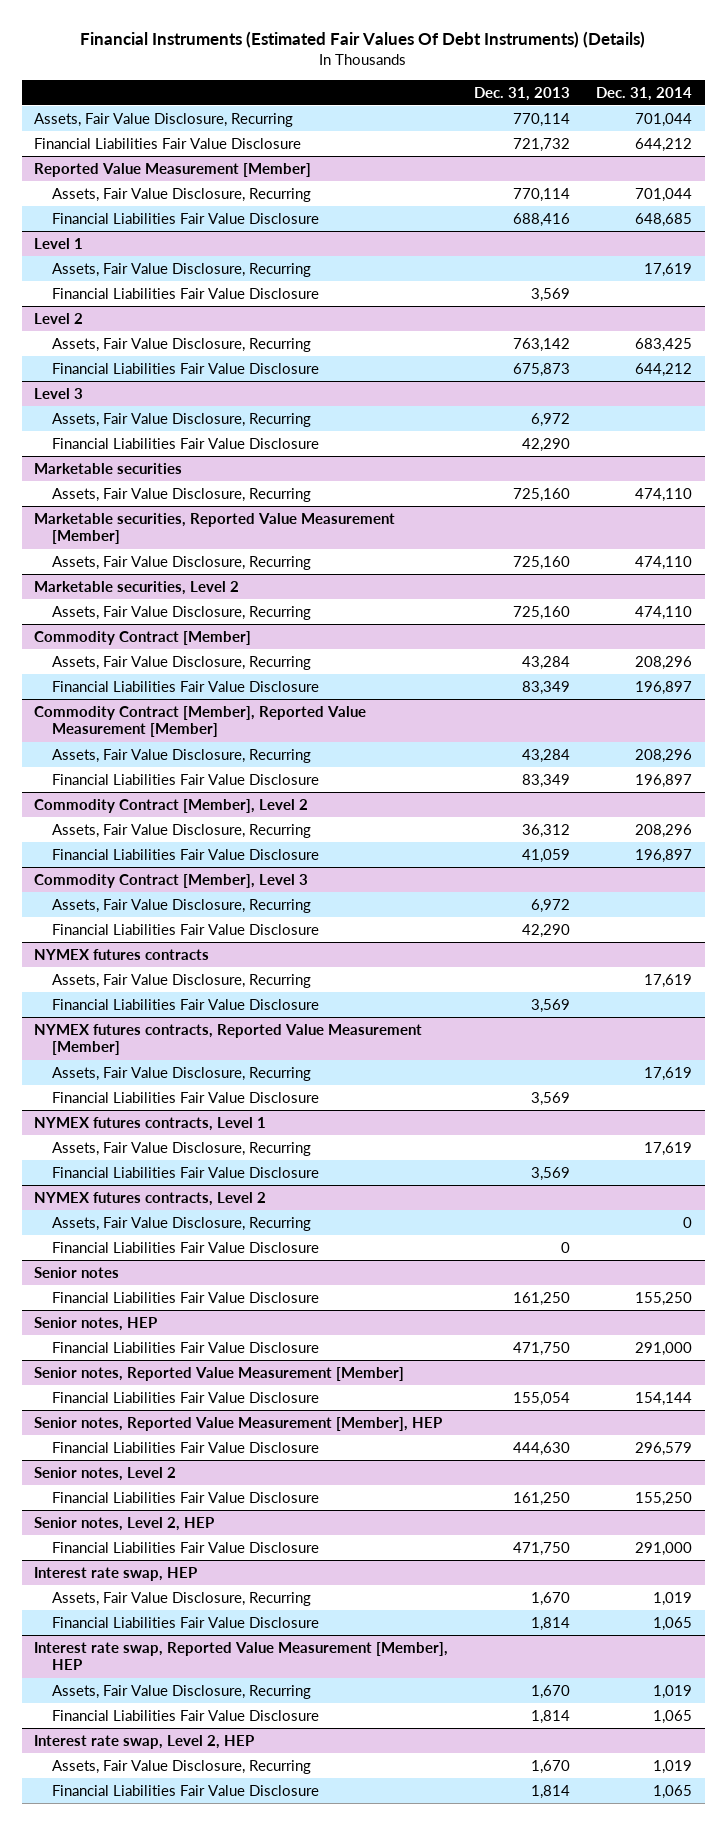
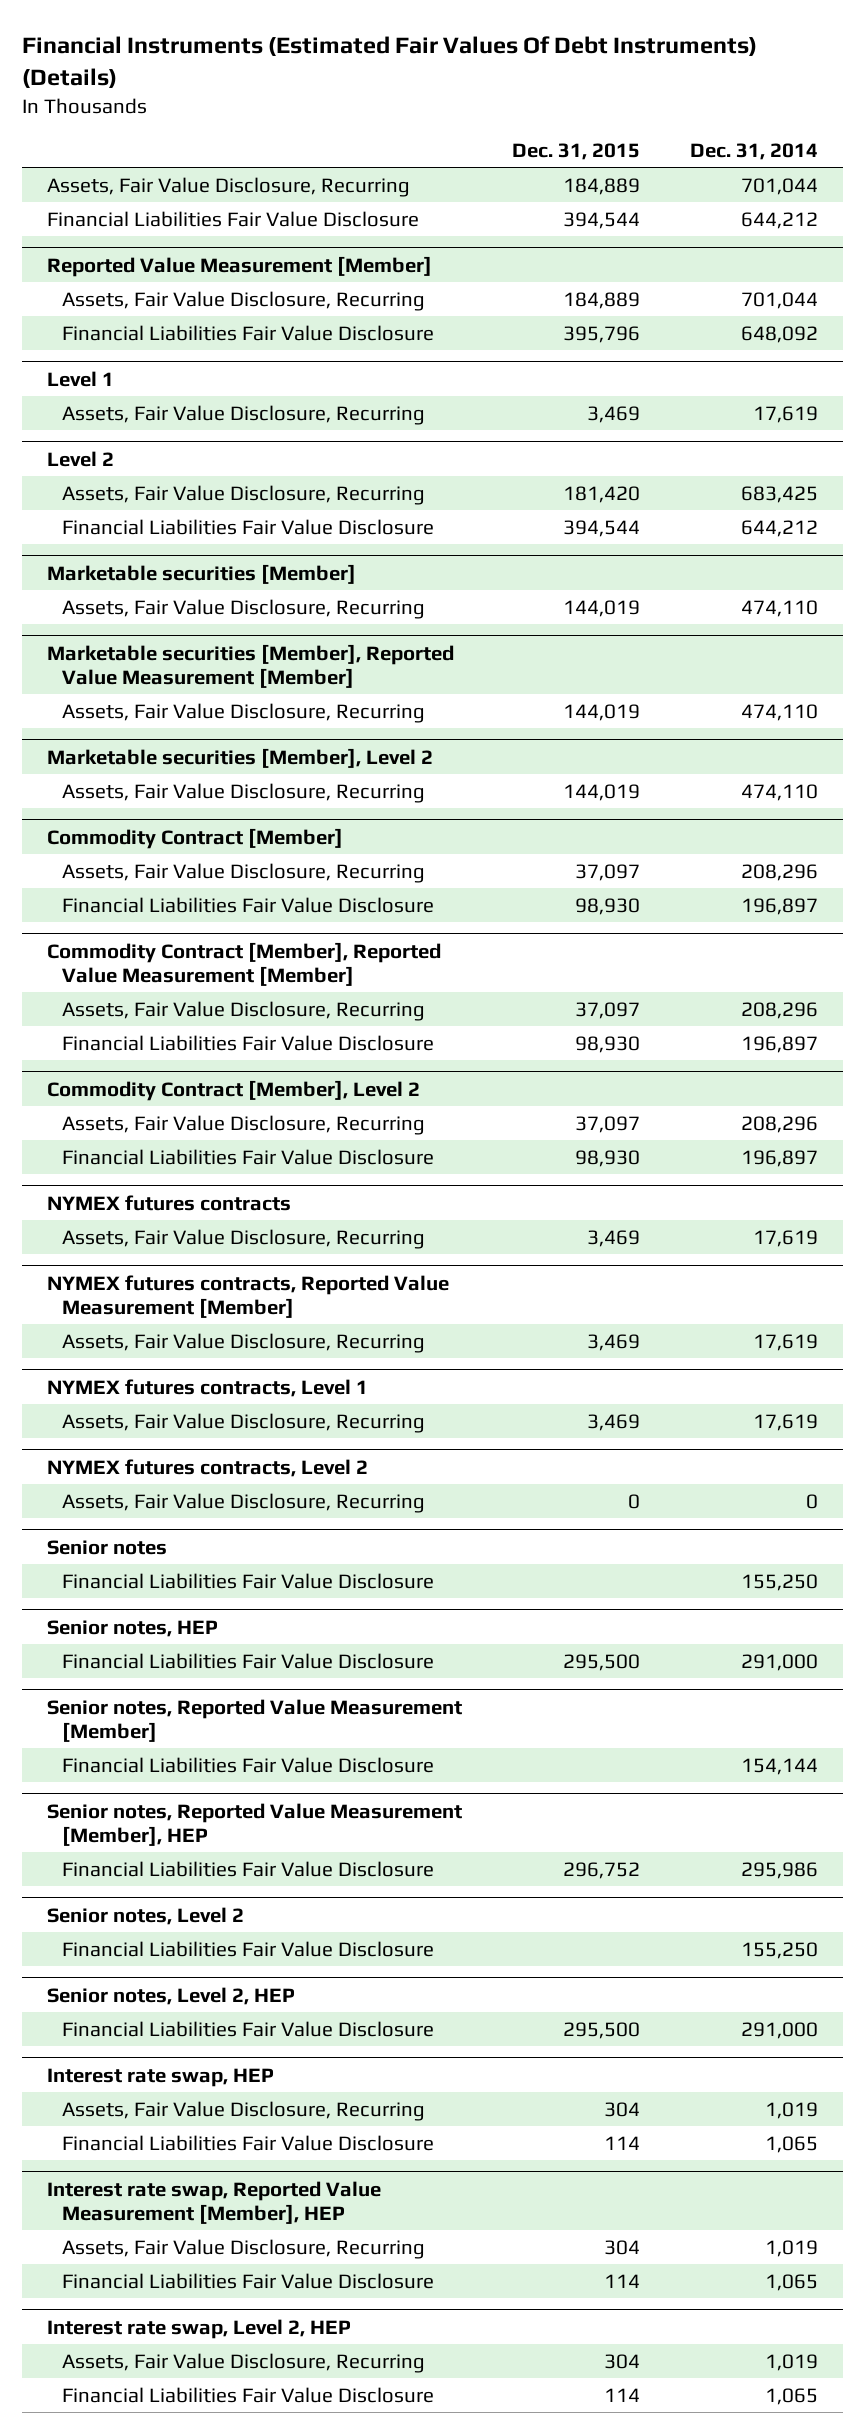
- | Dec. 31, 2013 | Dec. 31, 2014
+ | Dec. 31, 2015 | Dec. 31, 2014
@ Reported Value Measurement [Member]
- Financial Liabilities Fair Value Disclosure | 688,416 | 648,685
+ Financial Liabilities Fair Value Disclosure | 395,796 | 648,092
@ Level 1
- Financial Liabilities Fair Value Disclosure | 3,569 |
- Level 3
- Assets, Fair Value Disclosure, Recurring | 6,972 |
- Financial Liabilities Fair Value Disclosure | 42,290 |
- Marketable securities
+ Marketable securities [Member]
- Marketable securities, Reported Value Measurement [Member]
+ Marketable securities [Member], Reported Value Measurement [Member]
- Marketable securities, Level 2
+ Marketable securities [Member], Level 2
- Commodity Contract [Member], Level 3
- Assets, Fair Value Disclosure, Recurring | 6,972 |
- Financial Liabilities Fair Value Disclosure | 42,290 |
@ NYMEX futures contracts
- Financial Liabilities Fair Value Disclosure | 3,569 |
@ NYMEX futures contracts, Reported Value Measurement [Member]
- Financial Liabilities Fair Value Disclosure | 3,569 |
@ NYMEX futures contracts, Level 1
- Financial Liabilities Fair Value Disclosure | 3,569 |
@ NYMEX futures contracts, Level 2
- Financial Liabilities Fair Value Disclosure | 0 |
@ Senior notes, Reported Value Measurement [Member], HEP
- Financial Liabilities Fair Value Disclosure | 444,630 | 296,579
+ Financial Liabilities Fair Value Disclosure | 296,752 | 295,986

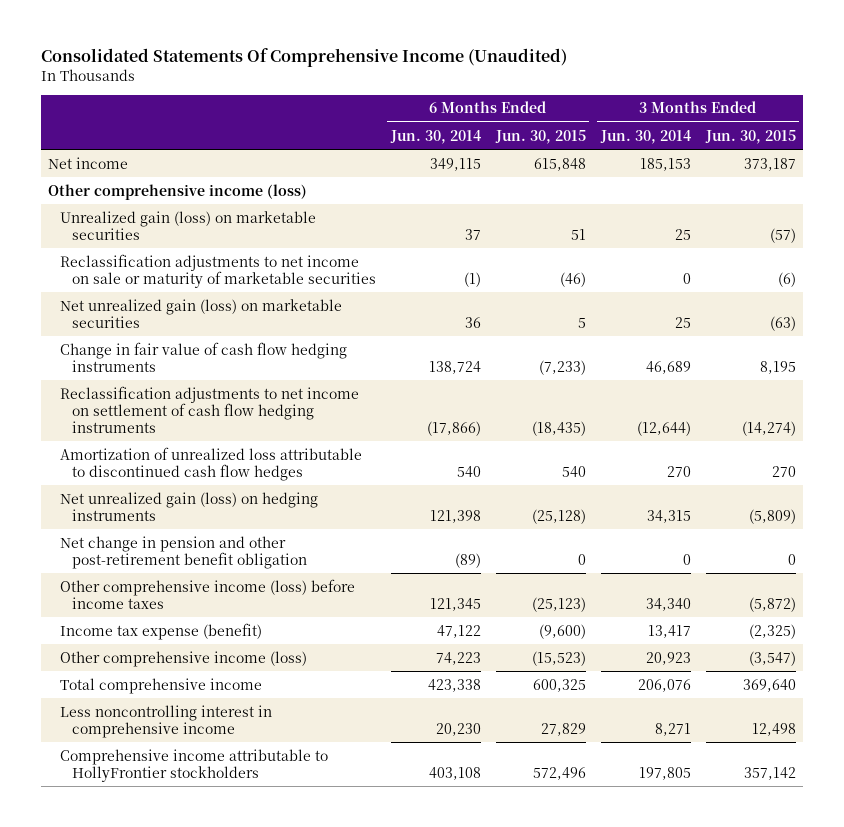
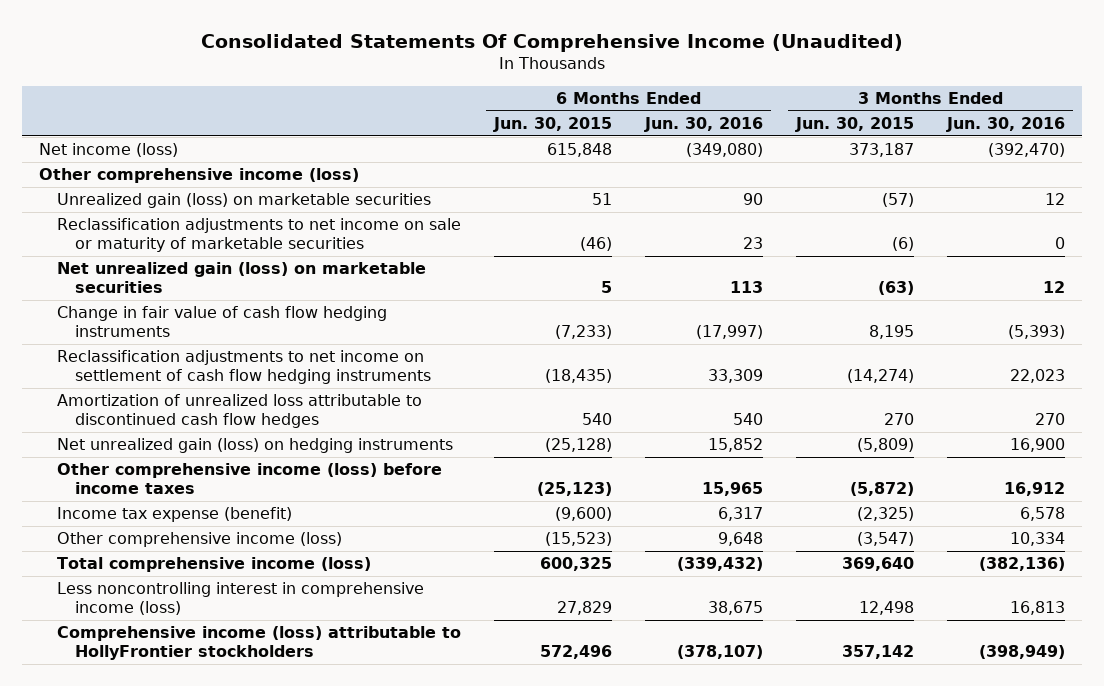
- | 6 Months Ended Jun. 30, 2014 | 6 Months Ended Jun. 30, 2015 | 3 Months Ended Jun. 30, 2014 | 3 Months Ended Jun. 30, 2015
+ | 6 Months Ended Jun. 30, 2015 | 6 Months Ended Jun. 30, 2016 | 3 Months Ended Jun. 30, 2015 | 3 Months Ended Jun. 30, 2016
- Net income | 349,115 | 615,848 | 185,153 | 373,187
+ Net income (loss) | 615,848 | (349,080) | 373,187 | (392,470)
- Net change in pension and other post-retirement benefit obligation | (89) | 0 | 0 | 0
- Total comprehensive income | 423,338 | 600,325 | 206,076 | 369,640
- Less noncontrolling interest in comprehensive income | 20,230 | 27,829 | 8,271 | 12,498
- Comprehensive income attributable to HollyFrontier stockholders | 403,108 | 572,496 | 197,805 | 357,142
+ Total comprehensive income (loss) | 600,325 | (339,432) | 369,640 | (382,136)
+ Less noncontrolling interest in comprehensive income (loss) | 27,829 | 38,675 | 12,498 | 16,813
+ Comprehensive income (loss) attributable to HollyFrontier stockholders | 572,496 | (378,107) | 357,142 | (398,949)

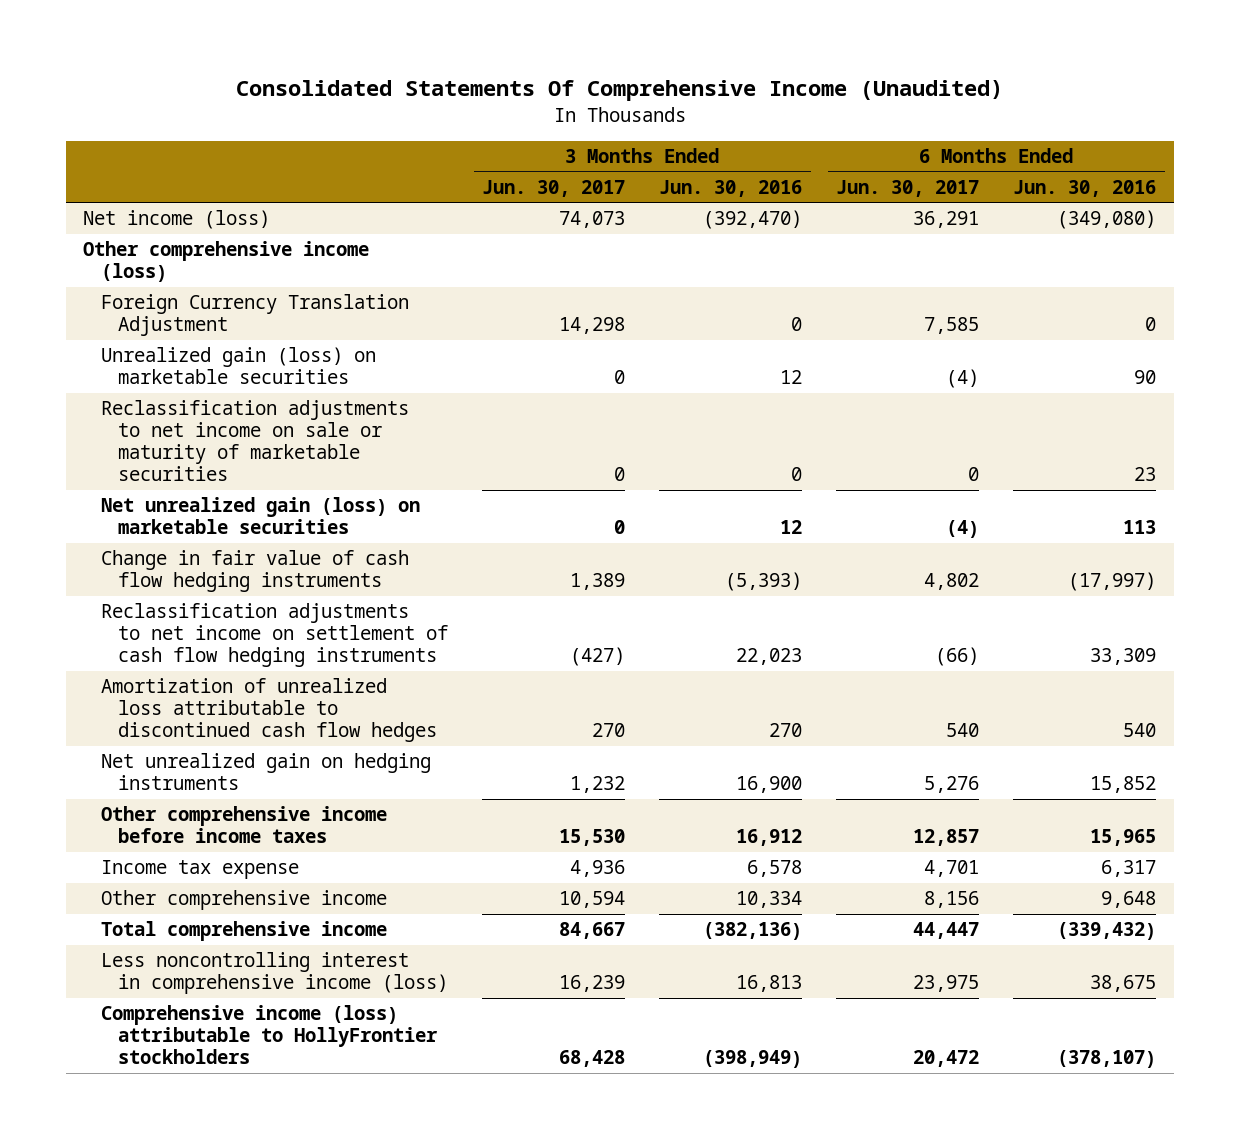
- | 6 Months Ended Jun. 30, 2015 | 6 Months Ended Jun. 30, 2016 | 3 Months Ended Jun. 30, 2015 | 3 Months Ended Jun. 30, 2016
+ | 3 Months Ended Jun. 30, 2017 | 3 Months Ended Jun. 30, 2016 | 6 Months Ended Jun. 30, 2017 | 6 Months Ended Jun. 30, 2016
+ Foreign Currency Translation Adjustment | 14,298 | 0 | 7,585 | 0
- Net unrealized gain (loss) on hedging instruments | (25,128) | 15,852 | (5,809) | 16,900
- Other comprehensive income (loss) before income taxes | (25,123) | 15,965 | (5,872) | 16,912
- Income tax expense (benefit) | (9,600) | 6,317 | (2,325) | 6,578
- Other comprehensive income (loss) | (15,523) | 9,648 | (3,547) | 10,334
- Total comprehensive income (loss) | 600,325 | (339,432) | 369,640 | (382,136)
+ Net unrealized gain on hedging instruments | 1,232 | 16,900 | 5,276 | 15,852
+ Other comprehensive income before income taxes | 15,530 | 16,912 | 12,857 | 15,965
+ Income tax expense | 4,936 | 6,578 | 4,701 | 6,317
+ Other comprehensive income | 10,594 | 10,334 | 8,156 | 9,648
+ Total comprehensive income | 84,667 | (382,136) | 44,447 | (339,432)

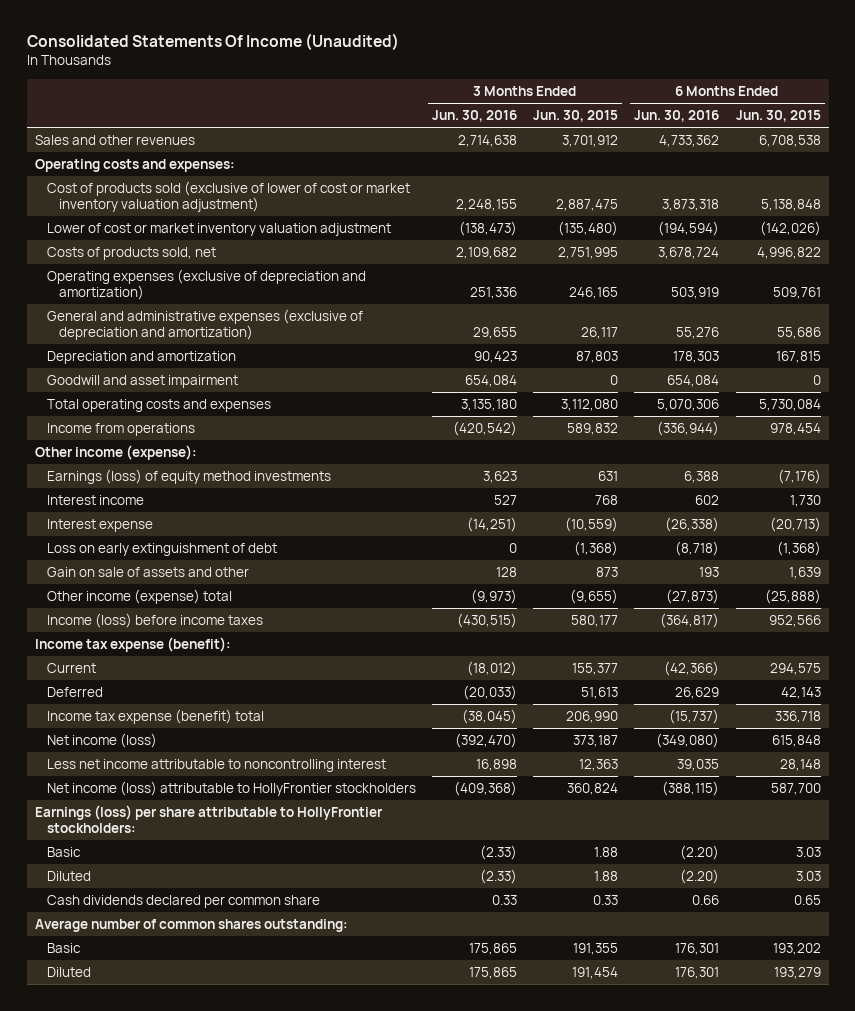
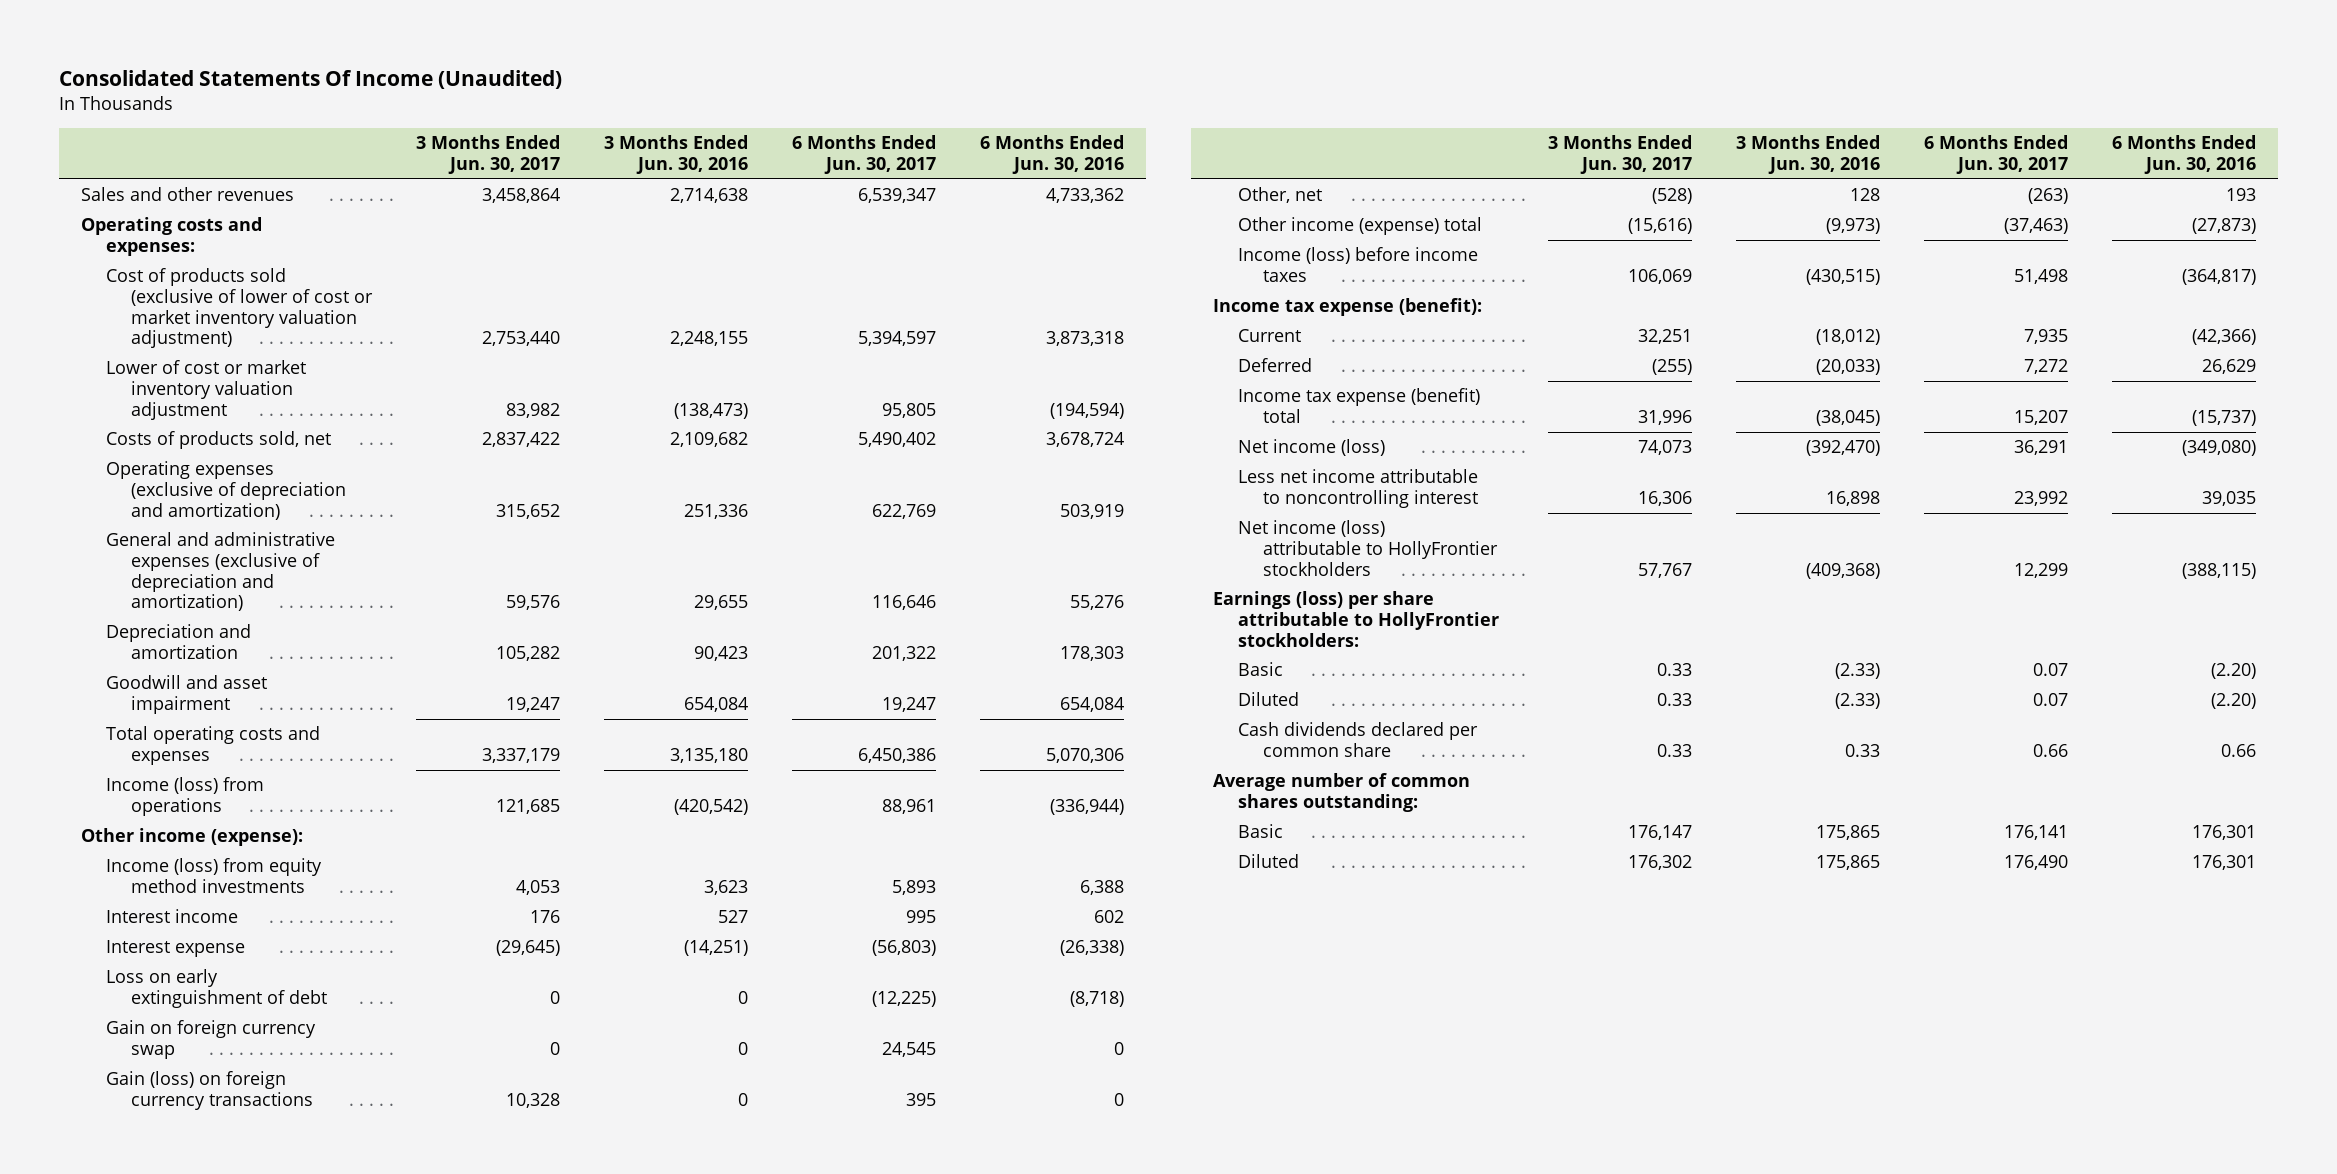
- | 3 Months Ended Jun. 30, 2016 | 3 Months Ended Jun. 30, 2015 | 6 Months Ended Jun. 30, 2016 | 6 Months Ended Jun. 30, 2015
+ | 3 Months Ended Jun. 30, 2017 | 3 Months Ended Jun. 30, 2016 | 6 Months Ended Jun. 30, 2017 | 6 Months Ended Jun. 30, 2016
- Income from operations | (420,542) | 589,832 | (336,944) | 978,454
+ Income (loss) from operations | 121,685 | (420,542) | 88,961 | (336,944)
- Earnings (loss) of equity method investments | 3,623 | 631 | 6,388 | (7,176)
+ Income (loss) from equity method investments | 4,053 | 3,623 | 5,893 | 6,388
- Gain on sale of assets and other | 128 | 873 | 193 | 1,639
+ Gain on foreign currency swap | 0 | 0 | 24,545 | 0
+ Gain (loss) on foreign currency transactions | 10,328 | 0 | 395 | 0
+ Other, net | (528) | 128 | (263) | 193

